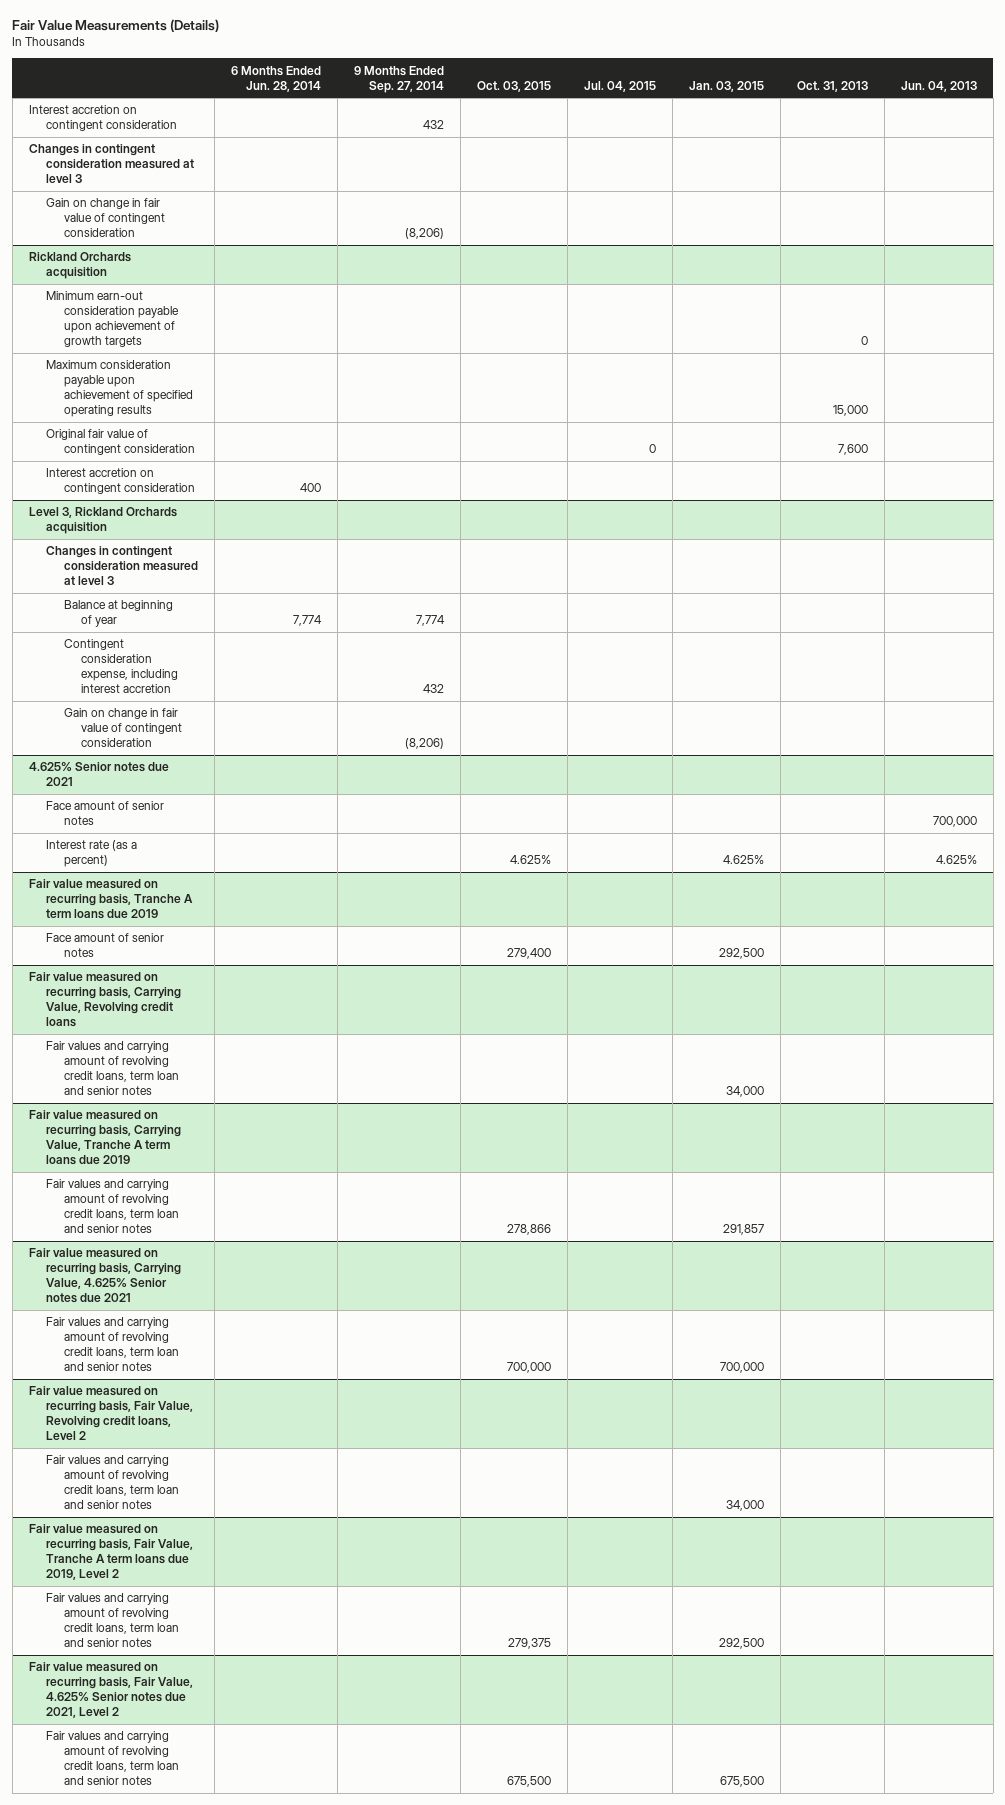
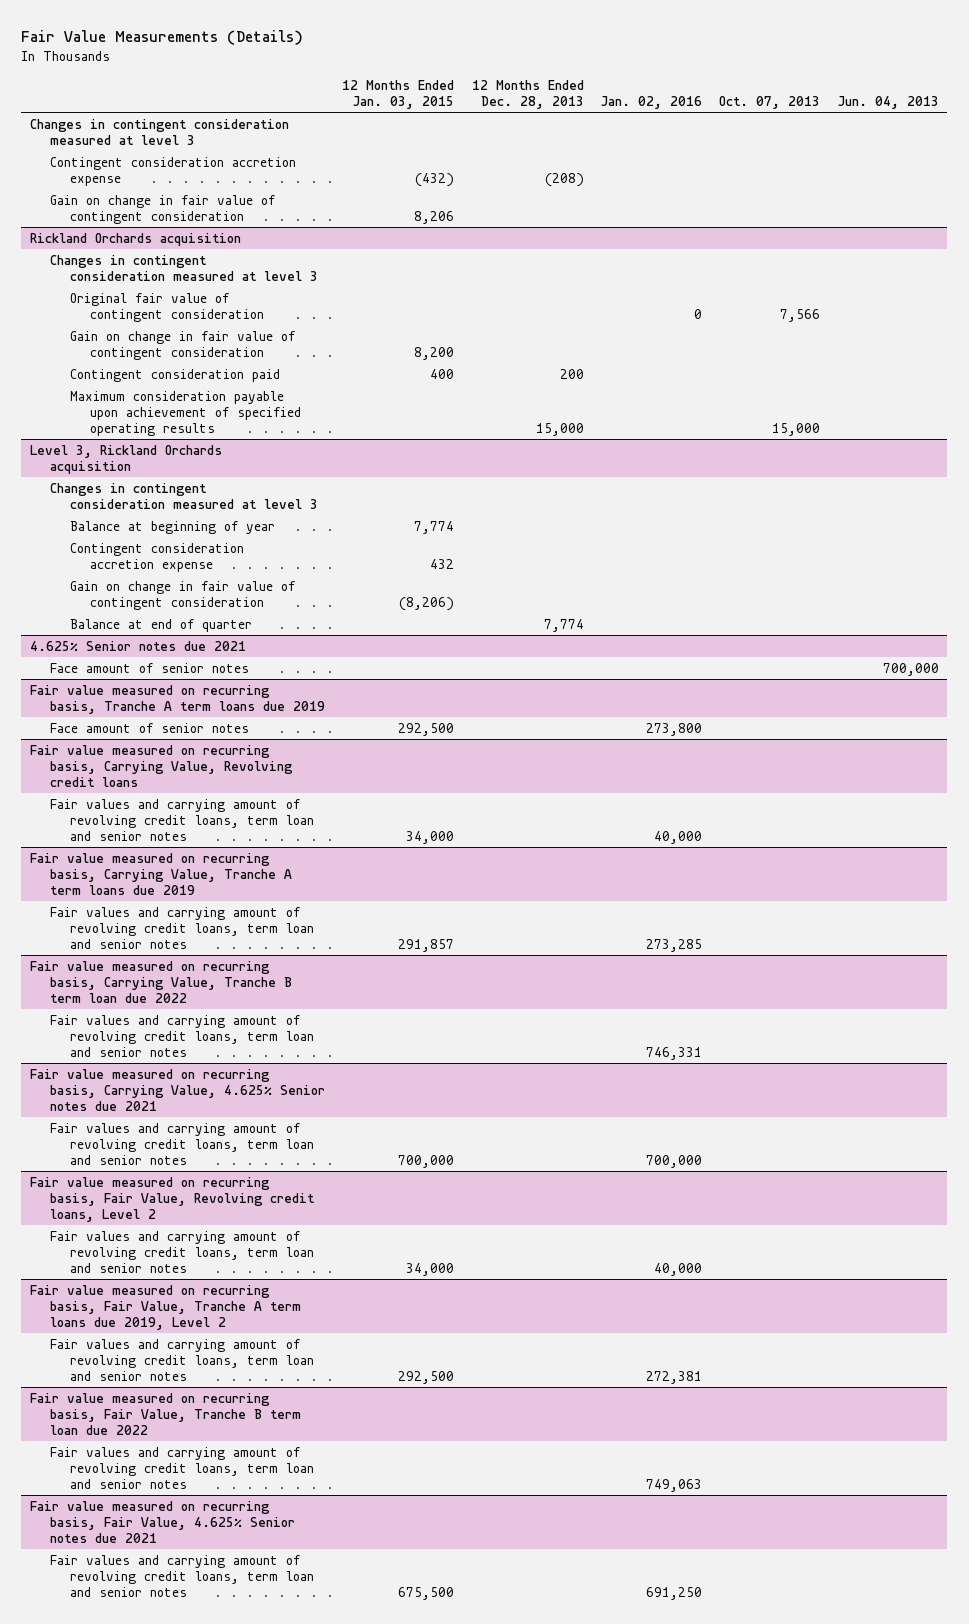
- | 6 Months Ended Jun. 28, 2014 | 9 Months Ended Sep. 27, 2014 | Oct. 03, 2015 | Jul. 04, 2015 | Jan. 03, 2015 | Oct. 31, 2013 | Jun. 04, 2013
+ | 12 Months Ended Jan. 03, 2015 | 12 Months Ended Dec. 28, 2013 | Jan. 02, 2016 | Oct. 07, 2013 | Jun. 04, 2013
- Interest accretion on contingent consideration | | 432 | | | | |
+ Contingent consideration accretion expense | (432) | (208) | | |
@ Rickland Orchards acquisition
- Minimum earn-out consideration payable upon achievement of growth targets | | | | | | 0 |
+ Changes in contingent consideration measured at level 3
- Interest accretion on contingent consideration | 400 | | | | | |
+ Gain on change in fair value of contingent consideration | 8,200 | | | |
+ Contingent consideration paid | 400 | 200 | | |
moved down: Maximum consideration payable upon achievement of specified operating results | | 15,000 | | 15,000 |
@ Level 3, Rickland Orchards acquisition
- Contingent consideration expense, including interest accretion | | 432 | | | | |
+ Contingent consideration accretion expense | 432 | | | |
+ Balance at end of quarter | | 7,774 | | |
@ 4.625% Senior notes due 2021
- Interest rate (as a percent) | | | 4.625% | | 4.625% | | 4.625%
+ Fair value measured on recurring basis, Carrying Value, Tranche B term loan due 2022
+ Fair values and carrying amount of revolving credit loans, term loan and senior notes | | | 746,331 | |
- Fair value measured on recurring basis, Fair Value, 4.625% Senior notes due 2021, Level 2
+ Fair value measured on recurring basis, Fair Value, Tranche B term loan due 2022
+ Fair values and carrying amount of revolving credit loans, term loan and senior notes | | | 749,063 | |
+ Fair value measured on recurring basis, Fair Value, 4.625% Senior notes due 2021

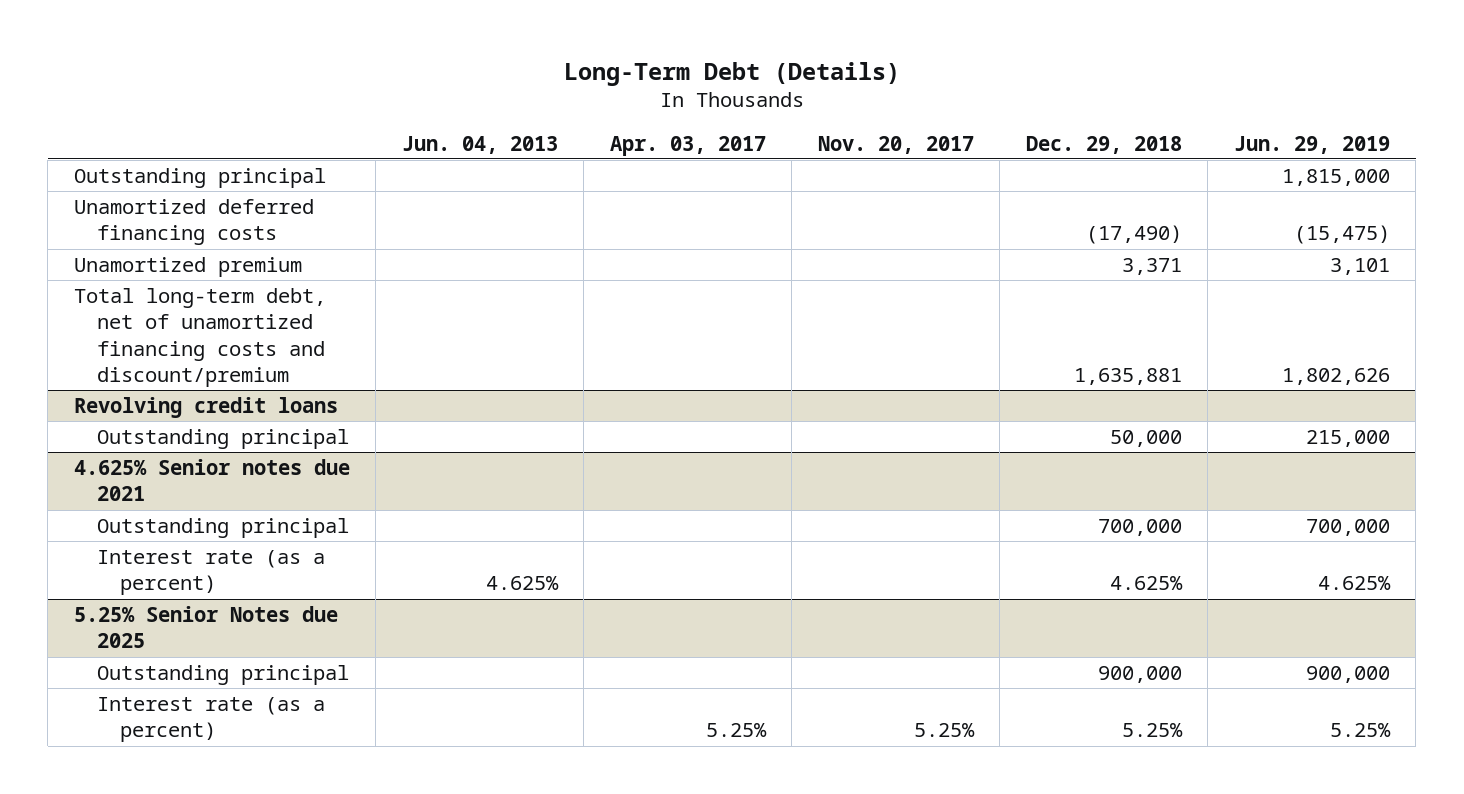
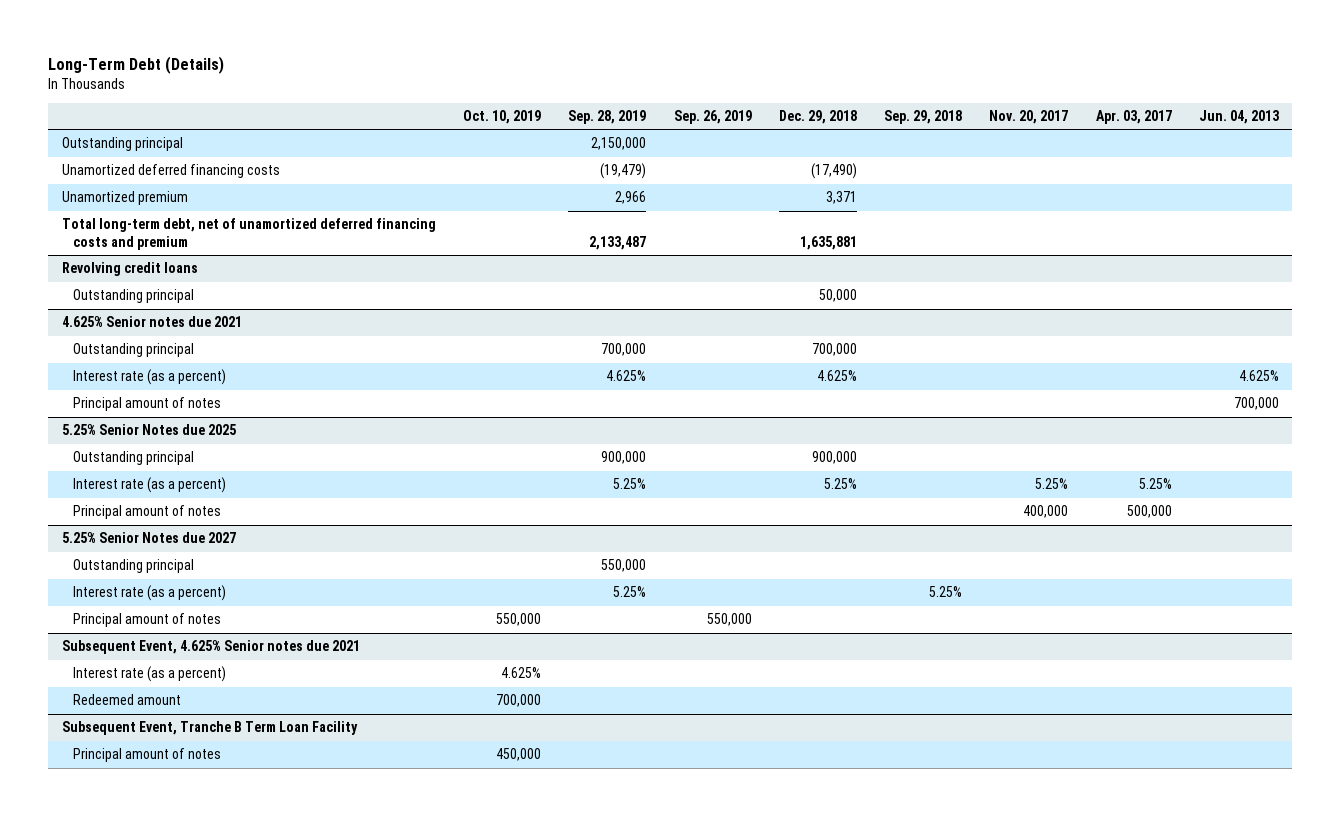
- | Jun. 04, 2013 | Apr. 03, 2017 | Nov. 20, 2017 | Dec. 29, 2018 | Jun. 29, 2019
+ | Oct. 10, 2019 | Sep. 28, 2019 | Sep. 26, 2019 | Dec. 29, 2018 | Sep. 29, 2018 | Nov. 20, 2017 | Apr. 03, 2017 | Jun. 04, 2013
- Total long-term debt, net of unamortized financing costs and discount/premium | | | | 1,635,881 | 1,802,626
+ Total long-term debt, net of unamortized deferred financing costs and premium | | 2,133,487 | | 1,635,881 | | | |
@ 4.625% Senior notes due 2021
+ Principal amount of notes | | | | | | | | 700,000
@ 5.25% Senior Notes due 2025
+ Principal amount of notes | | | | | | 400,000 | 500,000 |
+ 5.25% Senior Notes due 2027
+ Outstanding principal | | 550,000 | | | | | |
+ Interest rate (as a percent) | | 5.25% | | | 5.25% | | |
+ Principal amount of notes | 550,000 | | 550,000 | | | | |
+ Subsequent Event, 4.625% Senior notes due 2021
+ Interest rate (as a percent) | 4.625% | | | | | | |
+ Redeemed amount | 700,000 | | | | | | |
+ Subsequent Event, Tranche B Term Loan Facility
+ Principal amount of notes | 450,000 | | | | | | |

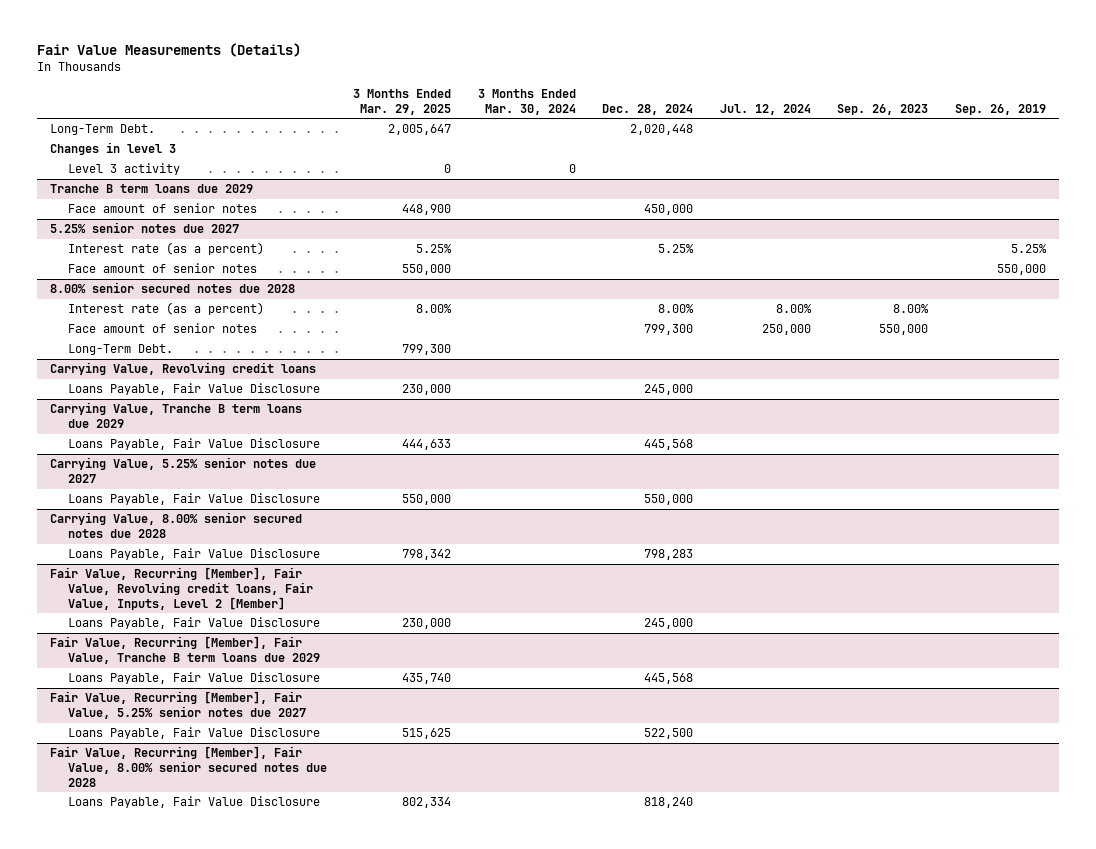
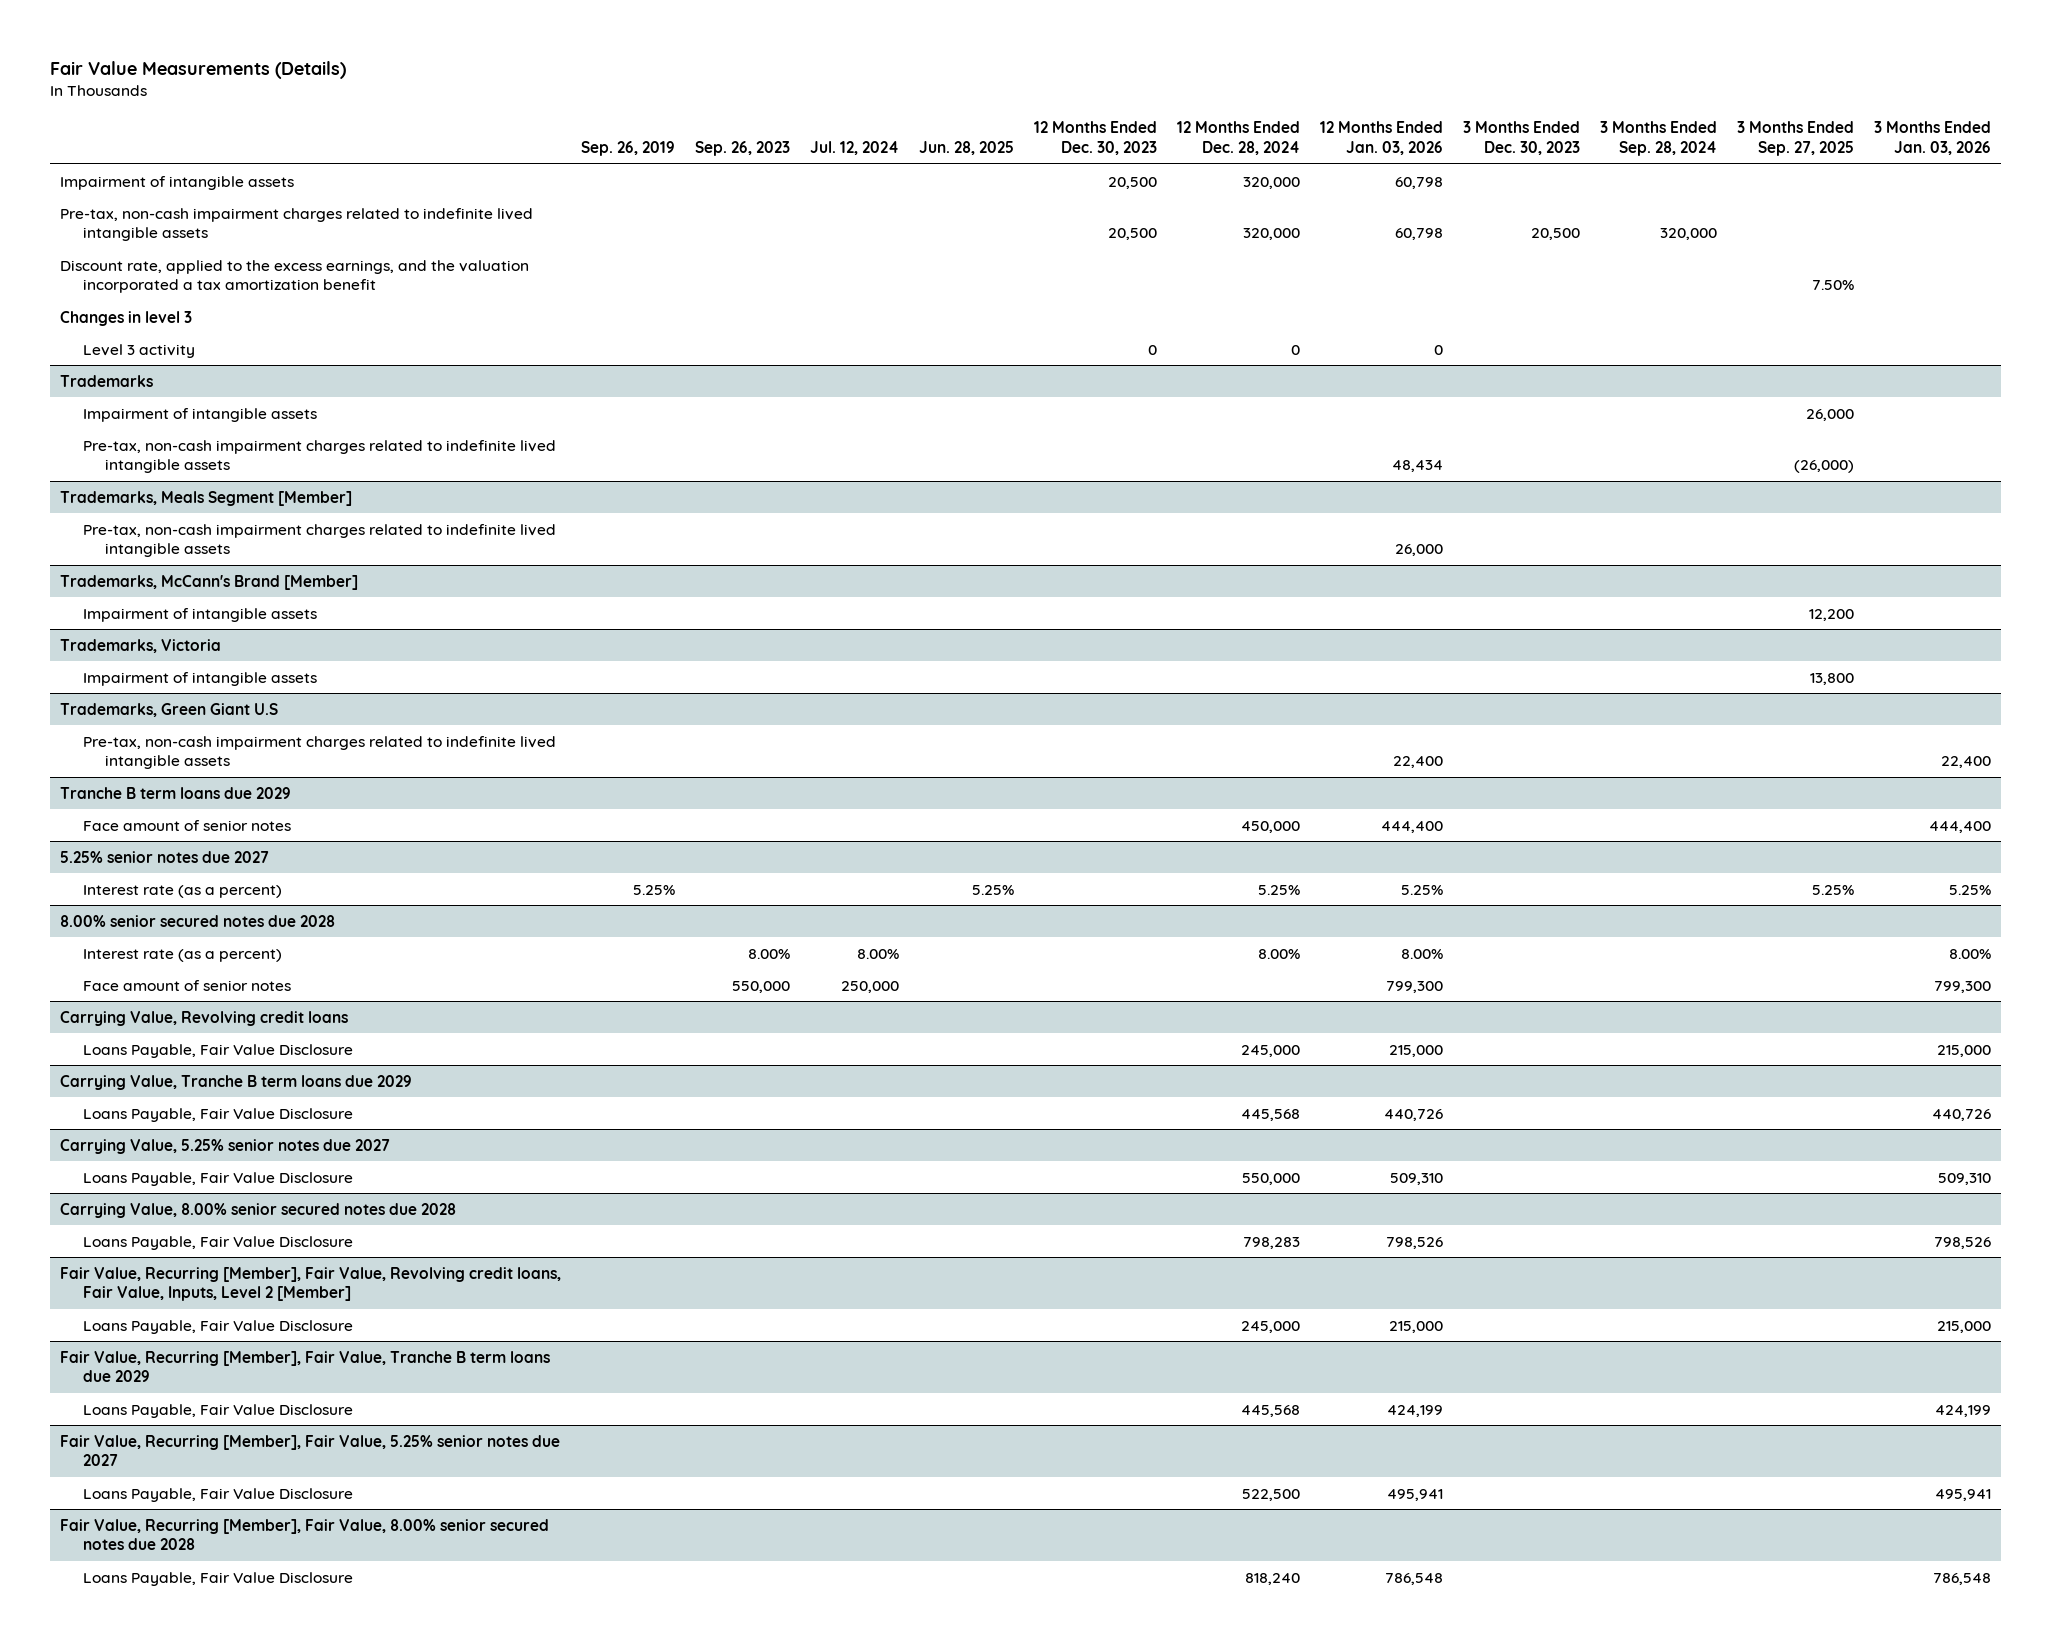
- | 3 Months Ended Mar. 29, 2025 | 3 Months Ended Mar. 30, 2024 | Dec. 28, 2024 | Jul. 12, 2024 | Sep. 26, 2023 | Sep. 26, 2019
+ | Sep. 26, 2019 | Sep. 26, 2023 | Jul. 12, 2024 | Jun. 28, 2025 | 12 Months Ended Dec. 30, 2023 | 12 Months Ended Dec. 28, 2024 | 12 Months Ended Jan. 03, 2026 | 3 Months Ended Dec. 30, 2023 | 3 Months Ended Sep. 28, 2024 | 3 Months Ended Sep. 27, 2025 | 3 Months Ended Jan. 03, 2026
- Long-Term Debt. | 2,005,647 | | 2,020,448 | | |
+ Impairment of intangible assets | | | | | 20,500 | 320,000 | 60,798 | | | |
+ Pre-tax, non-cash impairment charges related to indefinite lived intangible assets | | | | | 20,500 | 320,000 | 60,798 | 20,500 | 320,000 | |
+ Discount rate, applied to the excess earnings, and the valuation incorporated a tax amortization benefit | | | | | | | | | | 7.50% |
+ Trademarks
+ Impairment of intangible assets | | | | | | | | | | 26,000 |
+ Pre-tax, non-cash impairment charges related to indefinite lived intangible assets | | | | | | | 48,434 | | | (26,000) |
+ Trademarks, Meals Segment [Member]
+ Pre-tax, non-cash impairment charges related to indefinite lived intangible assets | | | | | | | 26,000 | | | |
+ Trademarks, McCann's Brand [Member]
+ Impairment of intangible assets | | | | | | | | | | 12,200 |
+ Trademarks, Victoria
+ Impairment of intangible assets | | | | | | | | | | 13,800 |
+ Trademarks, Green Giant U.S
+ Pre-tax, non-cash impairment charges related to indefinite lived intangible assets | | | | | | | 22,400 | | | | 22,400
@ 5.25% senior notes due 2027
- Face amount of senior notes | 550,000 | | | | | 550,000
@ 8.00% senior secured notes due 2028
- Long-Term Debt. | 799,300 | | | | |

